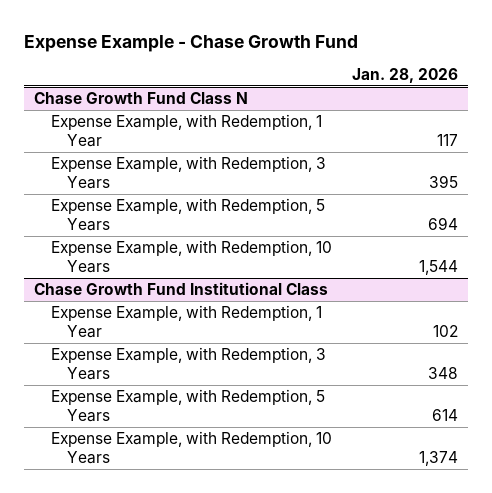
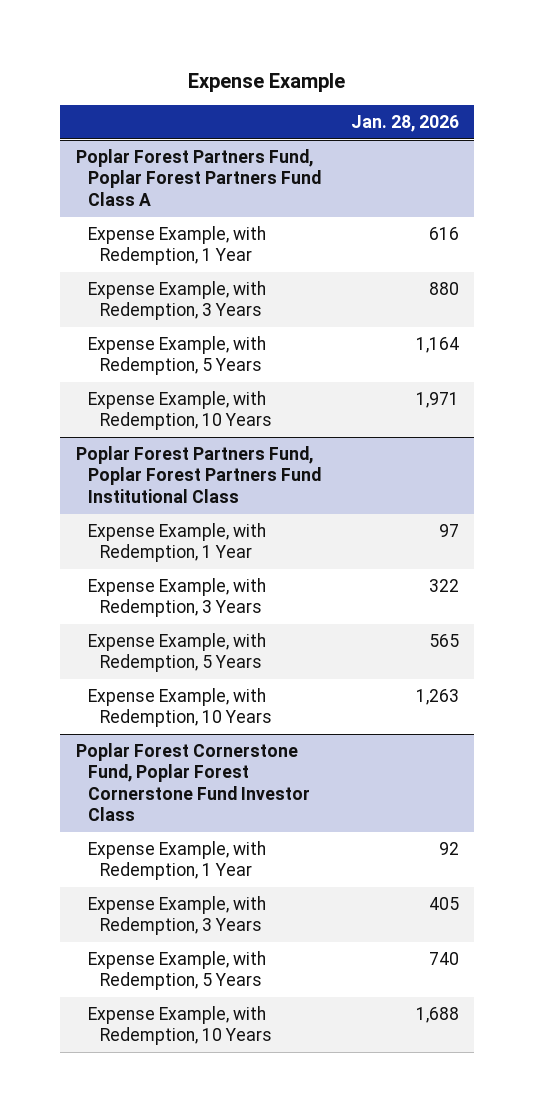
- Expense Example - Chase Growth Fund
+ Expense Example
- Chase Growth Fund Class N
- Expense Example, with Redemption, 1 Year | 117
- Expense Example, with Redemption, 3 Years | 395
- Expense Example, with Redemption, 5 Years | 694
- Expense Example, with Redemption, 10 Years | 1,544
- Chase Growth Fund Institutional Class
- Expense Example, with Redemption, 1 Year | 102
- Expense Example, with Redemption, 3 Years | 348
- Expense Example, with Redemption, 5 Years | 614
- Expense Example, with Redemption, 10 Years | 1,374
+ Poplar Forest Partners Fund, Poplar Forest Partners Fund Class A
+ Expense Example, with Redemption, 1 Year | 616
+ Expense Example, with Redemption, 3 Years | 880
+ Expense Example, with Redemption, 5 Years | 1,164
+ Expense Example, with Redemption, 10 Years | 1,971
+ Poplar Forest Partners Fund, Poplar Forest Partners Fund Institutional Class
+ Expense Example, with Redemption, 1 Year | 97
+ Expense Example, with Redemption, 3 Years | 322
+ Expense Example, with Redemption, 5 Years | 565
+ Expense Example, with Redemption, 10 Years | 1,263
+ Poplar Forest Cornerstone Fund, Poplar Forest Cornerstone Fund Investor Class
+ Expense Example, with Redemption, 1 Year | 92
+ Expense Example, with Redemption, 3 Years | 405
+ Expense Example, with Redemption, 5 Years | 740
+ Expense Example, with Redemption, 10 Years | 1,688

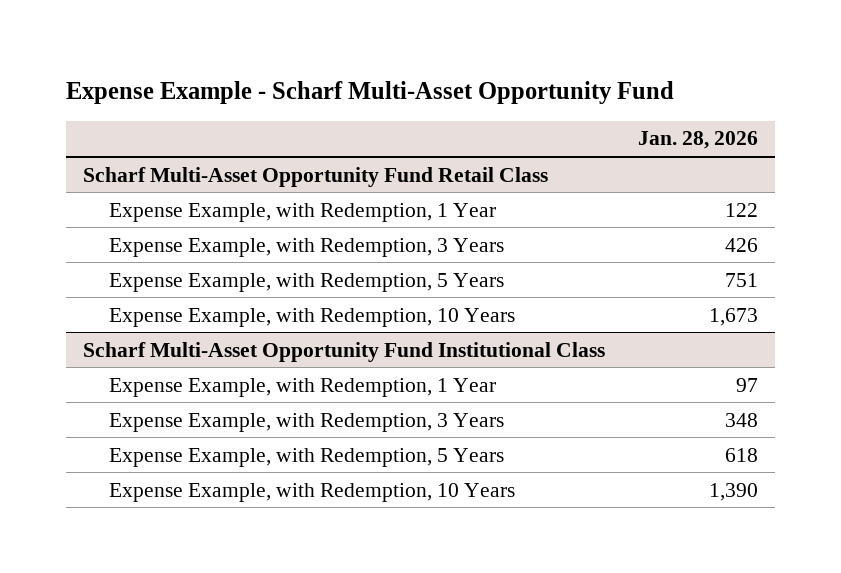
- Expense Example
+ Expense Example - Scharf Multi-Asset Opportunity Fund
- Poplar Forest Partners Fund, Poplar Forest Partners Fund Class A
- Expense Example, with Redemption, 1 Year | 616
- Expense Example, with Redemption, 3 Years | 880
- Expense Example, with Redemption, 5 Years | 1,164
- Expense Example, with Redemption, 10 Years | 1,971
- Poplar Forest Partners Fund, Poplar Forest Partners Fund Institutional Class
+ Scharf Multi-Asset Opportunity Fund Retail Class
+ Expense Example, with Redemption, 1 Year | 122
+ Expense Example, with Redemption, 3 Years | 426
+ Expense Example, with Redemption, 5 Years | 751
+ Expense Example, with Redemption, 10 Years | 1,673
+ Scharf Multi-Asset Opportunity Fund Institutional Class
- Expense Example, with Redemption, 3 Years | 322
- Expense Example, with Redemption, 5 Years | 565
- Expense Example, with Redemption, 10 Years | 1,263
- Poplar Forest Cornerstone Fund, Poplar Forest Cornerstone Fund Investor Class
- Expense Example, with Redemption, 1 Year | 92
- Expense Example, with Redemption, 3 Years | 405
- Expense Example, with Redemption, 5 Years | 740
- Expense Example, with Redemption, 10 Years | 1,688
+ Expense Example, with Redemption, 3 Years | 348
+ Expense Example, with Redemption, 5 Years | 618
+ Expense Example, with Redemption, 10 Years | 1,390

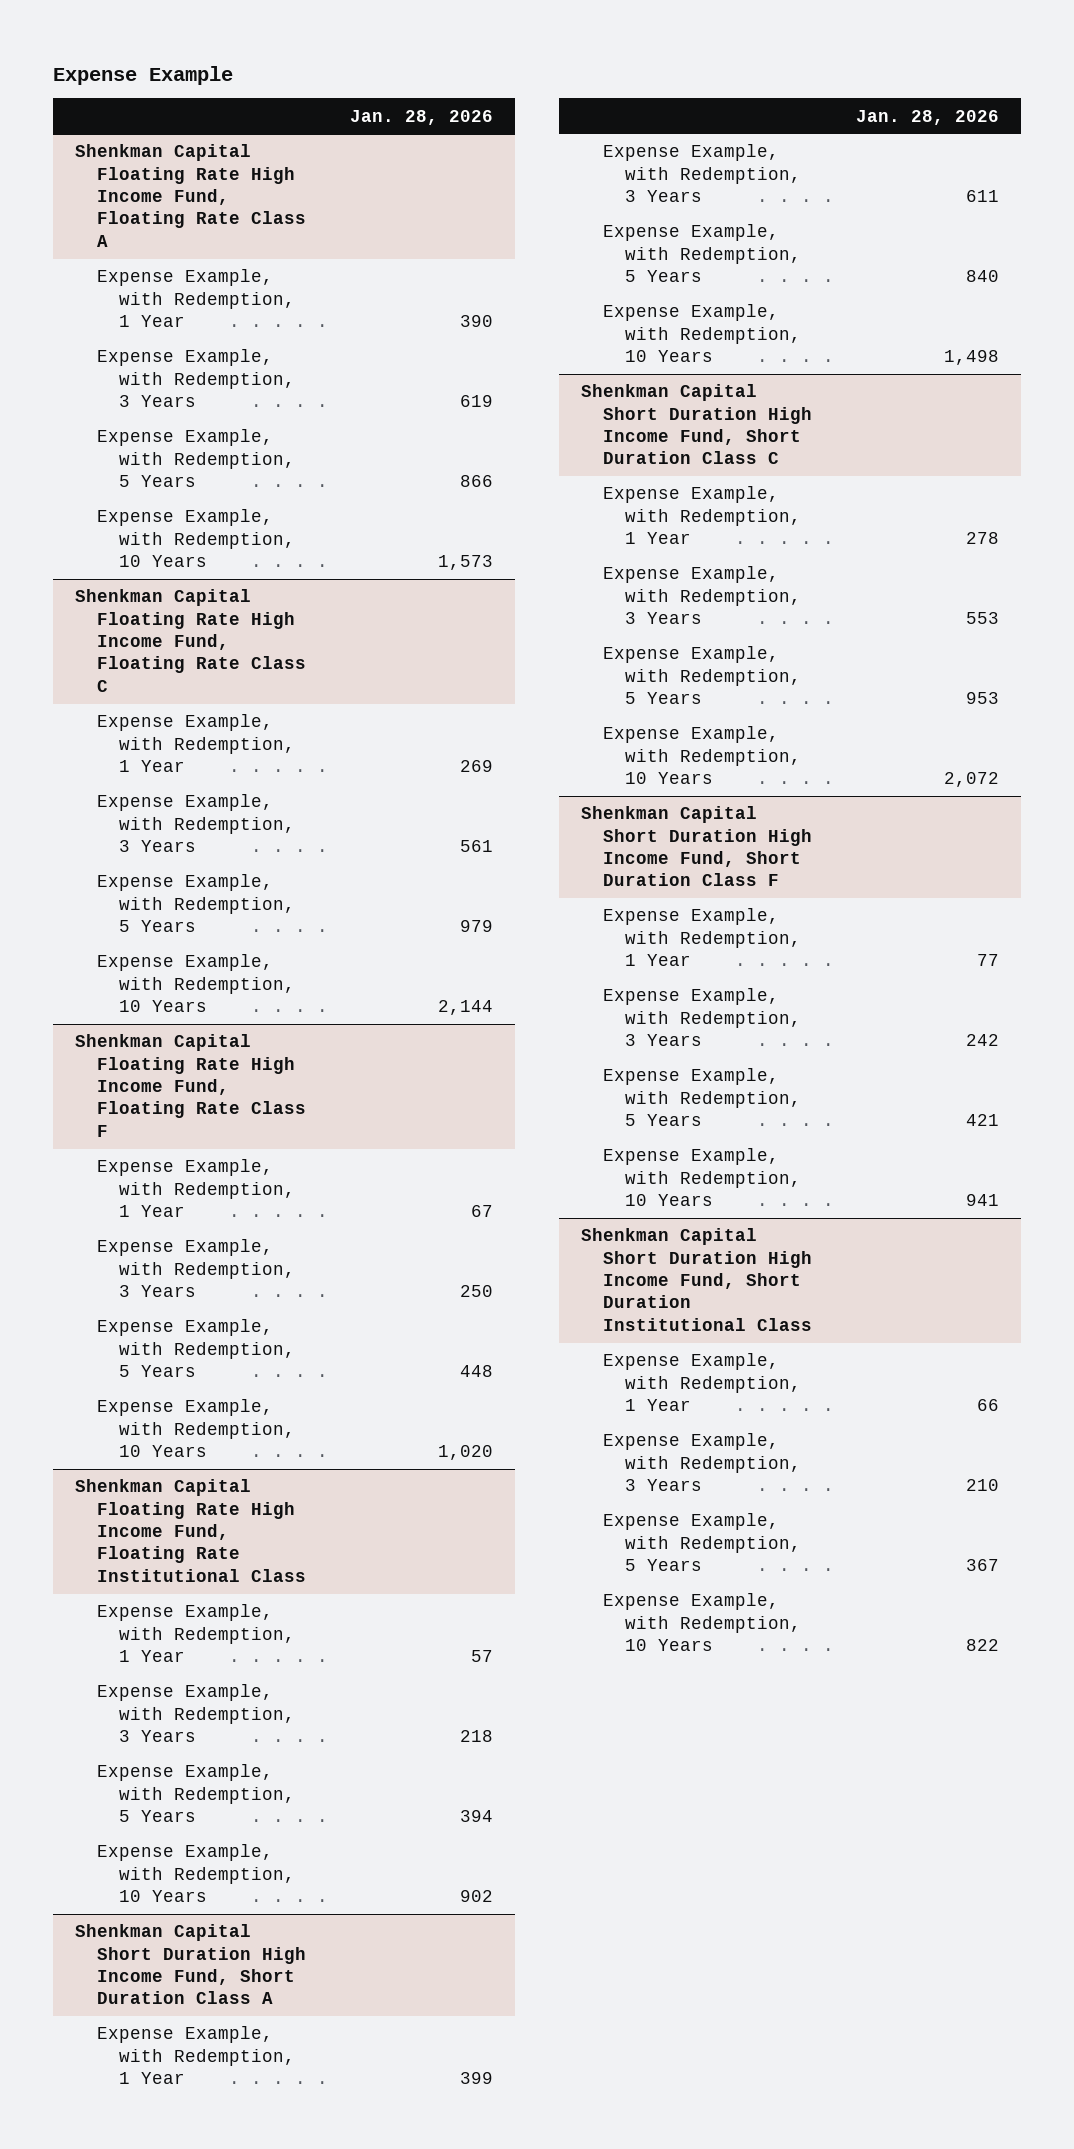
- Expense Example - Scharf Multi-Asset Opportunity Fund
+ Expense Example
- Scharf Multi-Asset Opportunity Fund Retail Class
- Expense Example, with Redemption, 1 Year | 122
- Expense Example, with Redemption, 3 Years | 426
- Expense Example, with Redemption, 5 Years | 751
- Expense Example, with Redemption, 10 Years | 1,673
- Scharf Multi-Asset Opportunity Fund Institutional Class
- Expense Example, with Redemption, 1 Year | 97
- Expense Example, with Redemption, 3 Years | 348
- Expense Example, with Redemption, 5 Years | 618
- Expense Example, with Redemption, 10 Years | 1,390
+ Shenkman Capital Floating Rate High Income Fund, Floating Rate Class A
+ Expense Example, with Redemption, 1 Year | 390
+ Expense Example, with Redemption, 3 Years | 619
+ Expense Example, with Redemption, 5 Years | 866
+ Expense Example, with Redemption, 10 Years | 1,573
+ Shenkman Capital Floating Rate High Income Fund, Floating Rate Class C
+ Expense Example, with Redemption, 1 Year | 269
+ Expense Example, with Redemption, 3 Years | 561
+ Expense Example, with Redemption, 5 Years | 979
+ Expense Example, with Redemption, 10 Years | 2,144
+ Shenkman Capital Floating Rate High Income Fund, Floating Rate Class F
+ Expense Example, with Redemption, 1 Year | 67
+ Expense Example, with Redemption, 3 Years | 250
+ Expense Example, with Redemption, 5 Years | 448
+ Expense Example, with Redemption, 10 Years | 1,020
+ Shenkman Capital Floating Rate High Income Fund, Floating Rate Institutional Class
+ Expense Example, with Redemption, 1 Year | 57
+ Expense Example, with Redemption, 3 Years | 218
+ Expense Example, with Redemption, 5 Years | 394
+ Expense Example, with Redemption, 10 Years | 902
+ Shenkman Capital Short Duration High Income Fund, Short Duration Class A
+ Expense Example, with Redemption, 1 Year | 399
+ Expense Example, with Redemption, 3 Years | 611
+ Expense Example, with Redemption, 5 Years | 840
+ Expense Example, with Redemption, 10 Years | 1,498
+ Shenkman Capital Short Duration High Income Fund, Short Duration Class C
+ Expense Example, with Redemption, 1 Year | 278
+ Expense Example, with Redemption, 3 Years | 553
+ Expense Example, with Redemption, 5 Years | 953
+ Expense Example, with Redemption, 10 Years | 2,072
+ Shenkman Capital Short Duration High Income Fund, Short Duration Class F
+ Expense Example, with Redemption, 1 Year | 77
+ Expense Example, with Redemption, 3 Years | 242
+ Expense Example, with Redemption, 5 Years | 421
+ Expense Example, with Redemption, 10 Years | 941
+ Shenkman Capital Short Duration High Income Fund, Short Duration Institutional Class
+ Expense Example, with Redemption, 1 Year | 66
+ Expense Example, with Redemption, 3 Years | 210
+ Expense Example, with Redemption, 5 Years | 367
+ Expense Example, with Redemption, 10 Years | 822

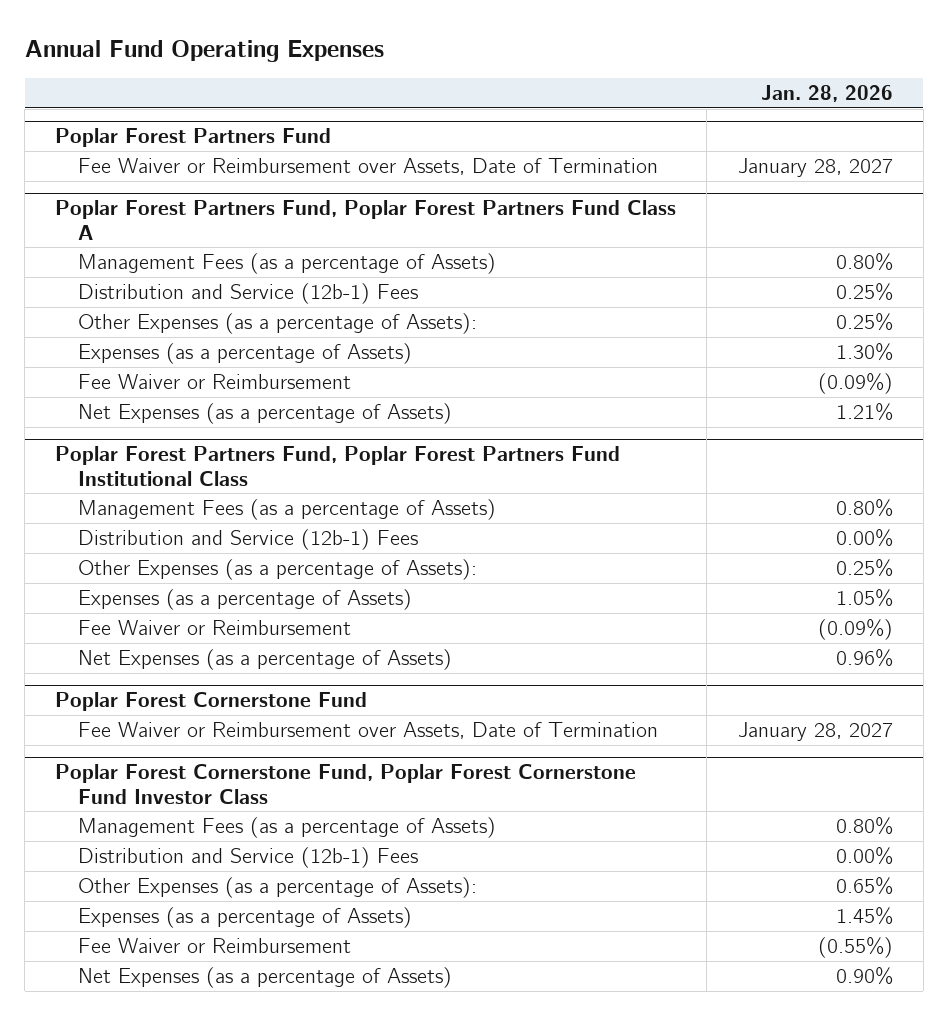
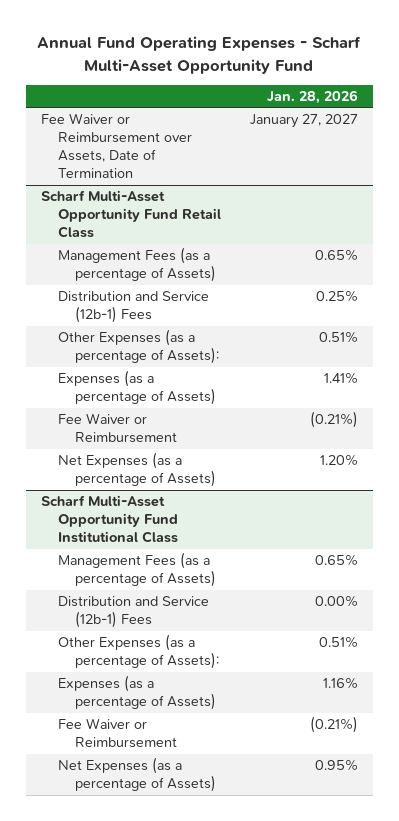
- Annual Fund Operating Expenses
+ Annual Fund Operating Expenses - Scharf Multi-Asset Opportunity Fund
- Poplar Forest Partners Fund
- Fee Waiver or Reimbursement over Assets, Date of Termination | January 28, 2027
- Poplar Forest Partners Fund, Poplar Forest Partners Fund Class A
- Management Fees (as a percentage of Assets) | 0.80%
+ Fee Waiver or Reimbursement over Assets, Date of Termination | January 27, 2027
+ Scharf Multi-Asset Opportunity Fund Retail Class
+ Management Fees (as a percentage of Assets) | 0.65%
- Other Expenses (as a percentage of Assets): | 0.25%
- Expenses (as a percentage of Assets) | 1.30%
- Fee Waiver or Reimbursement | (0.09%)
- Net Expenses (as a percentage of Assets) | 1.21%
- Poplar Forest Partners Fund, Poplar Forest Partners Fund Institutional Class
- Management Fees (as a percentage of Assets) | 0.80%
- Distribution and Service (12b-1) Fees | 0.00%
- Other Expenses (as a percentage of Assets): | 0.25%
- Expenses (as a percentage of Assets) | 1.05%
- Fee Waiver or Reimbursement | (0.09%)
- Net Expenses (as a percentage of Assets) | 0.96%
- Poplar Forest Cornerstone Fund
- Fee Waiver or Reimbursement over Assets, Date of Termination | January 28, 2027
- Poplar Forest Cornerstone Fund, Poplar Forest Cornerstone Fund Investor Class
- Management Fees (as a percentage of Assets) | 0.80%
+ Other Expenses (as a percentage of Assets): | 0.51%
+ Expenses (as a percentage of Assets) | 1.41%
+ Fee Waiver or Reimbursement | (0.21%)
+ Net Expenses (as a percentage of Assets) | 1.20%
+ Scharf Multi-Asset Opportunity Fund Institutional Class
+ Management Fees (as a percentage of Assets) | 0.65%
- Other Expenses (as a percentage of Assets): | 0.65%
- Expenses (as a percentage of Assets) | 1.45%
- Fee Waiver or Reimbursement | (0.55%)
- Net Expenses (as a percentage of Assets) | 0.90%
+ Other Expenses (as a percentage of Assets): | 0.51%
+ Expenses (as a percentage of Assets) | 1.16%
+ Fee Waiver or Reimbursement | (0.21%)
+ Net Expenses (as a percentage of Assets) | 0.95%

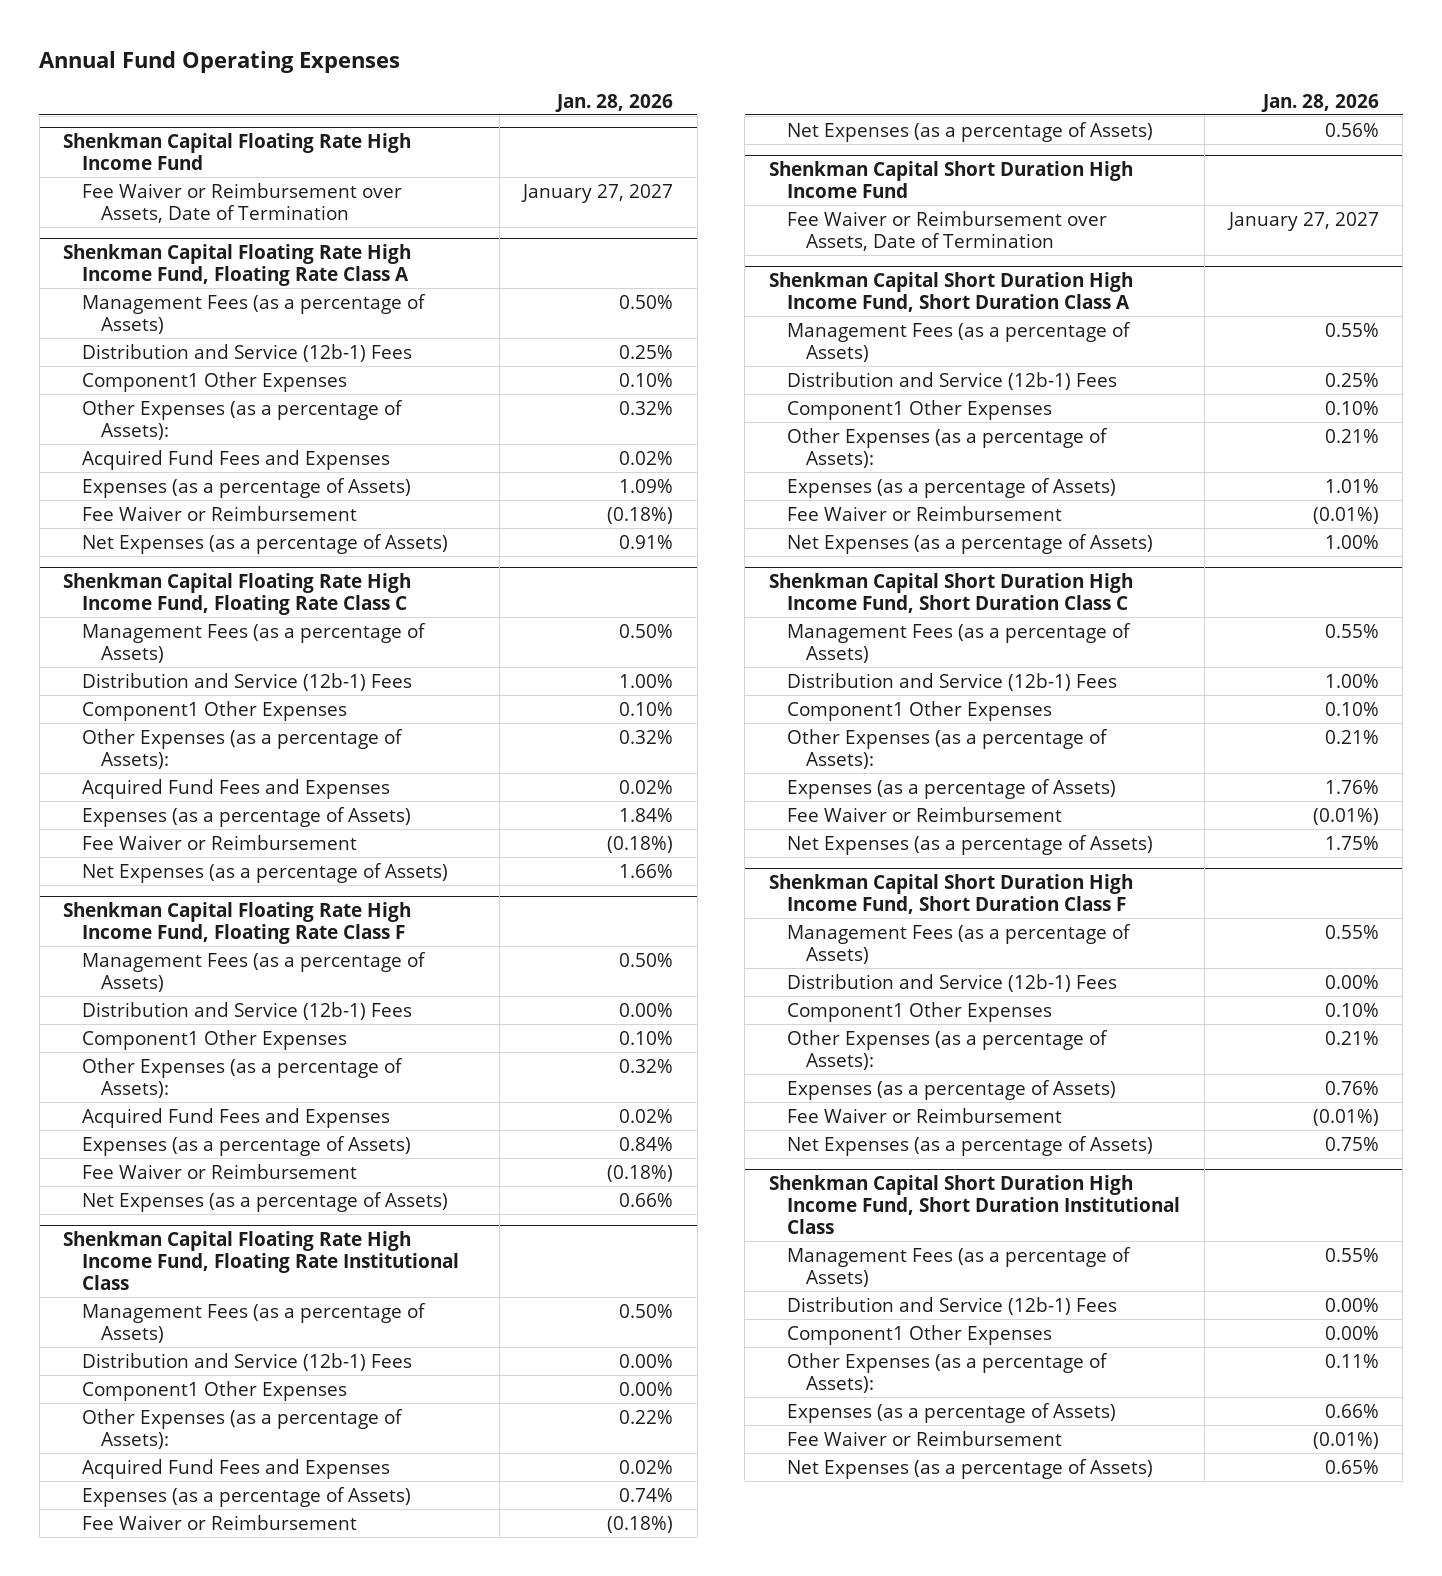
- Annual Fund Operating Expenses - Scharf Multi-Asset Opportunity Fund
+ Annual Fund Operating Expenses
+ Shenkman Capital Floating Rate High Income Fund
- Scharf Multi-Asset Opportunity Fund Retail Class
- Management Fees (as a percentage of Assets) | 0.65%
+ Shenkman Capital Floating Rate High Income Fund, Floating Rate Class A
+ Management Fees (as a percentage of Assets) | 0.50%
- Other Expenses (as a percentage of Assets): | 0.51%
- Expenses (as a percentage of Assets) | 1.41%
- Fee Waiver or Reimbursement | (0.21%)
- Net Expenses (as a percentage of Assets) | 1.20%
- Scharf Multi-Asset Opportunity Fund Institutional Class
- Management Fees (as a percentage of Assets) | 0.65%
+ Component1 Other Expenses | 0.10%
+ Other Expenses (as a percentage of Assets): | 0.32%
+ Acquired Fund Fees and Expenses | 0.02%
+ Expenses (as a percentage of Assets) | 1.09%
+ Fee Waiver or Reimbursement | (0.18%)
+ Net Expenses (as a percentage of Assets) | 0.91%
+ Shenkman Capital Floating Rate High Income Fund, Floating Rate Class C
+ Management Fees (as a percentage of Assets) | 0.50%
+ Distribution and Service (12b-1) Fees | 1.00%
+ Component1 Other Expenses | 0.10%
+ Other Expenses (as a percentage of Assets): | 0.32%
+ Acquired Fund Fees and Expenses | 0.02%
+ Expenses (as a percentage of Assets) | 1.84%
+ Fee Waiver or Reimbursement | (0.18%)
+ Net Expenses (as a percentage of Assets) | 1.66%
+ Shenkman Capital Floating Rate High Income Fund, Floating Rate Class F
+ Management Fees (as a percentage of Assets) | 0.50%
- Other Expenses (as a percentage of Assets): | 0.51%
- Expenses (as a percentage of Assets) | 1.16%
- Fee Waiver or Reimbursement | (0.21%)
- Net Expenses (as a percentage of Assets) | 0.95%
+ Component1 Other Expenses | 0.10%
+ Other Expenses (as a percentage of Assets): | 0.32%
+ Acquired Fund Fees and Expenses | 0.02%
+ Expenses (as a percentage of Assets) | 0.84%
+ Fee Waiver or Reimbursement | (0.18%)
+ Net Expenses (as a percentage of Assets) | 0.66%
+ Shenkman Capital Floating Rate High Income Fund, Floating Rate Institutional Class
+ Management Fees (as a percentage of Assets) | 0.50%
+ Distribution and Service (12b-1) Fees | 0.00%
+ Component1 Other Expenses | 0.00%
+ Other Expenses (as a percentage of Assets): | 0.22%
+ Acquired Fund Fees and Expenses | 0.02%
+ Expenses (as a percentage of Assets) | 0.74%
+ Fee Waiver or Reimbursement | (0.18%)
+ Net Expenses (as a percentage of Assets) | 0.56%
+ Shenkman Capital Short Duration High Income Fund
+ Fee Waiver or Reimbursement over Assets, Date of Termination | January 27, 2027
+ Shenkman Capital Short Duration High Income Fund, Short Duration Class A
+ Management Fees (as a percentage of Assets) | 0.55%
+ Distribution and Service (12b-1) Fees | 0.25%
+ Component1 Other Expenses | 0.10%
+ Other Expenses (as a percentage of Assets): | 0.21%
+ Expenses (as a percentage of Assets) | 1.01%
+ Fee Waiver or Reimbursement | (0.01%)
+ Net Expenses (as a percentage of Assets) | 1.00%
+ Shenkman Capital Short Duration High Income Fund, Short Duration Class C
+ Management Fees (as a percentage of Assets) | 0.55%
+ Distribution and Service (12b-1) Fees | 1.00%
+ Component1 Other Expenses | 0.10%
+ Other Expenses (as a percentage of Assets): | 0.21%
+ Expenses (as a percentage of Assets) | 1.76%
+ Fee Waiver or Reimbursement | (0.01%)
+ Net Expenses (as a percentage of Assets) | 1.75%
+ Shenkman Capital Short Duration High Income Fund, Short Duration Class F
+ Management Fees (as a percentage of Assets) | 0.55%
+ Distribution and Service (12b-1) Fees | 0.00%
+ Component1 Other Expenses | 0.10%
+ Other Expenses (as a percentage of Assets): | 0.21%
+ Expenses (as a percentage of Assets) | 0.76%
+ Fee Waiver or Reimbursement | (0.01%)
+ Net Expenses (as a percentage of Assets) | 0.75%
+ Shenkman Capital Short Duration High Income Fund, Short Duration Institutional Class
+ Management Fees (as a percentage of Assets) | 0.55%
+ Distribution and Service (12b-1) Fees | 0.00%
+ Component1 Other Expenses | 0.00%
+ Other Expenses (as a percentage of Assets): | 0.11%
+ Expenses (as a percentage of Assets) | 0.66%
+ Fee Waiver or Reimbursement | (0.01%)
+ Net Expenses (as a percentage of Assets) | 0.65%

